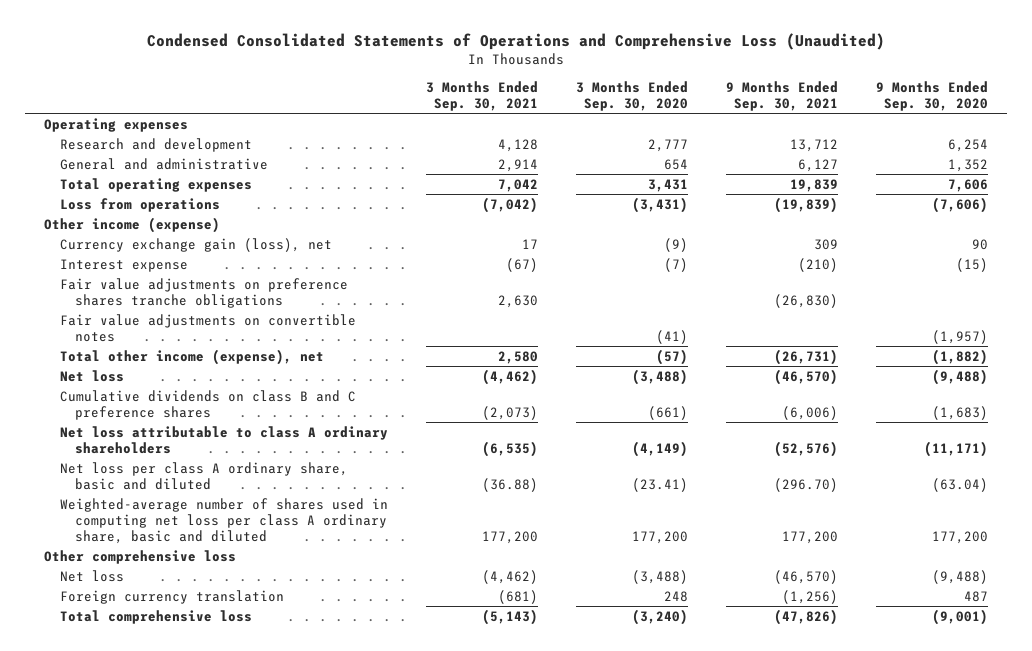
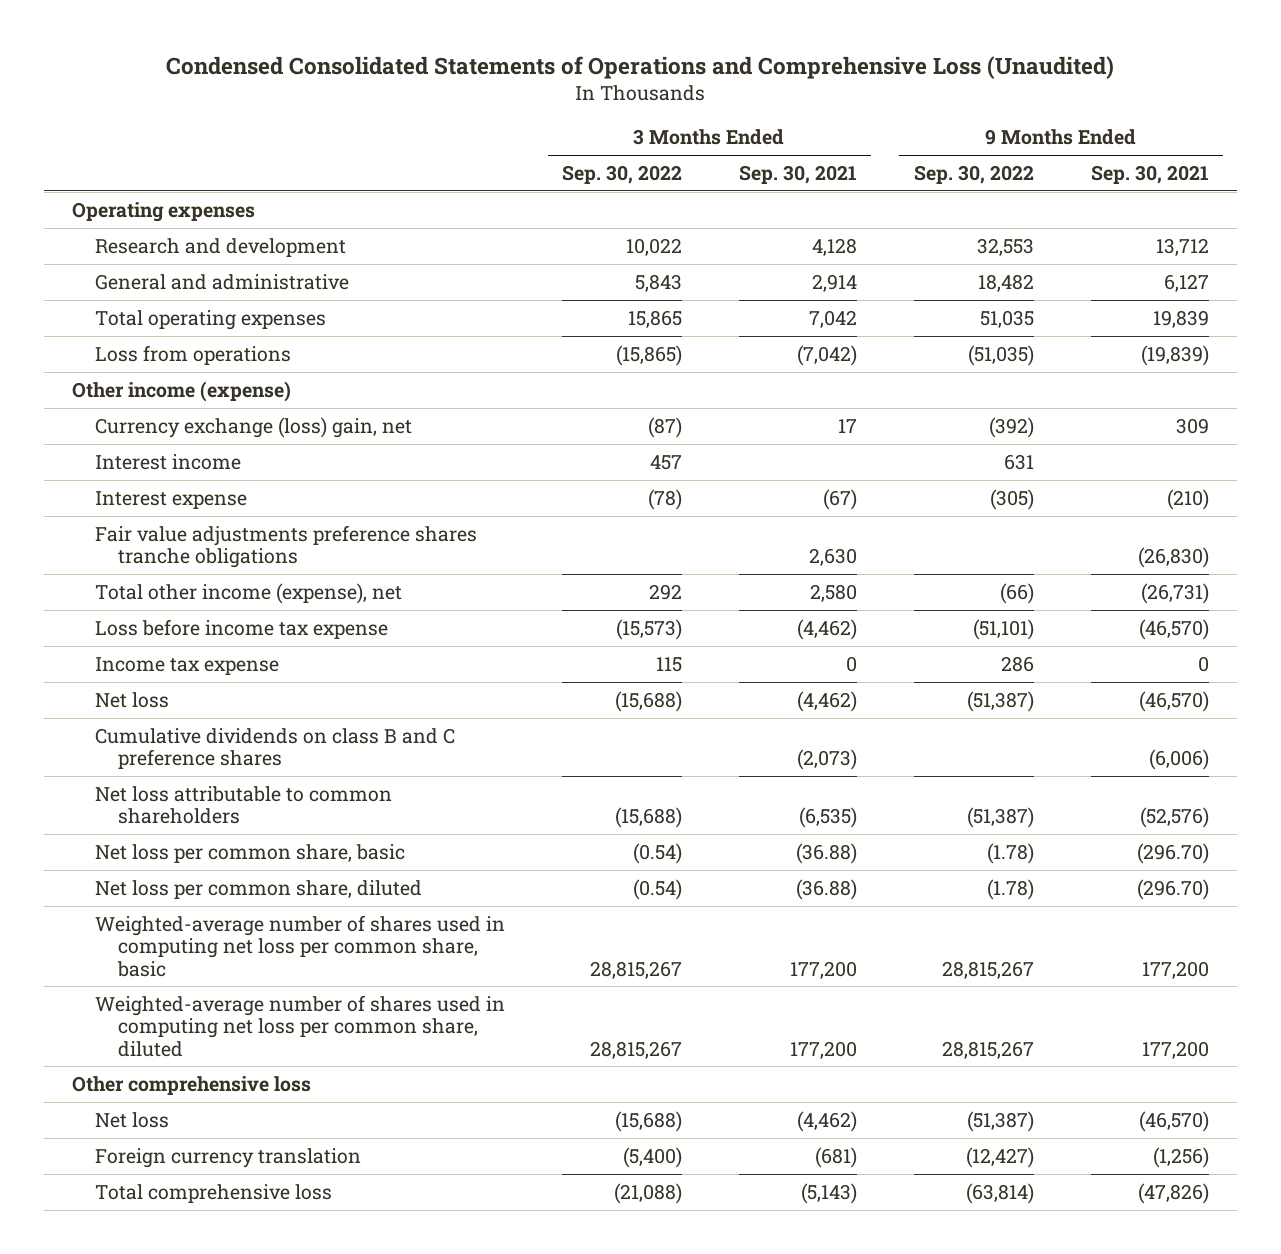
- | 3 Months Ended Sep. 30, 2021 | 3 Months Ended Sep. 30, 2020 | 9 Months Ended Sep. 30, 2021 | 9 Months Ended Sep. 30, 2020
+ | 3 Months Ended Sep. 30, 2022 | 3 Months Ended Sep. 30, 2021 | 9 Months Ended Sep. 30, 2022 | 9 Months Ended Sep. 30, 2021
- Currency exchange gain (loss), net | 17 | (9) | 309 | 90
+ Currency exchange (loss) gain, net | (87) | 17 | (392) | 309
+ Interest income | 457 | | 631 |
- Fair value adjustments on preference shares tranche obligations | 2,630 | | (26,830) |
- Fair value adjustments on convertible notes | | (41) | | (1,957)
+ Fair value adjustments preference shares tranche obligations | | 2,630 | | (26,830)
+ Loss before income tax expense | (15,573) | (4,462) | (51,101) | (46,570)
+ Income tax expense | 115 | 0 | 286 | 0
- Net loss attributable to class A ordinary shareholders | (6,535) | (4,149) | (52,576) | (11,171)
- Net loss per class A ordinary share, basic and diluted | (36.88) | (23.41) | (296.70) | (63.04)
- Weighted-average number of shares used in computing net loss per class A ordinary share, basic and diluted | 177,200 | 177,200 | 177,200 | 177,200
+ Net loss attributable to common shareholders | (15,688) | (6,535) | (51,387) | (52,576)
+ Net loss per common share, basic | (0.54) | (36.88) | (1.78) | (296.70)
+ Net loss per common share, diluted | (0.54) | (36.88) | (1.78) | (296.70)
+ Weighted-average number of shares used in computing net loss per common share, basic | 28,815,267 | 177,200 | 28,815,267 | 177,200
+ Weighted-average number of shares used in computing net loss per common share, diluted | 28,815,267 | 177,200 | 28,815,267 | 177,200

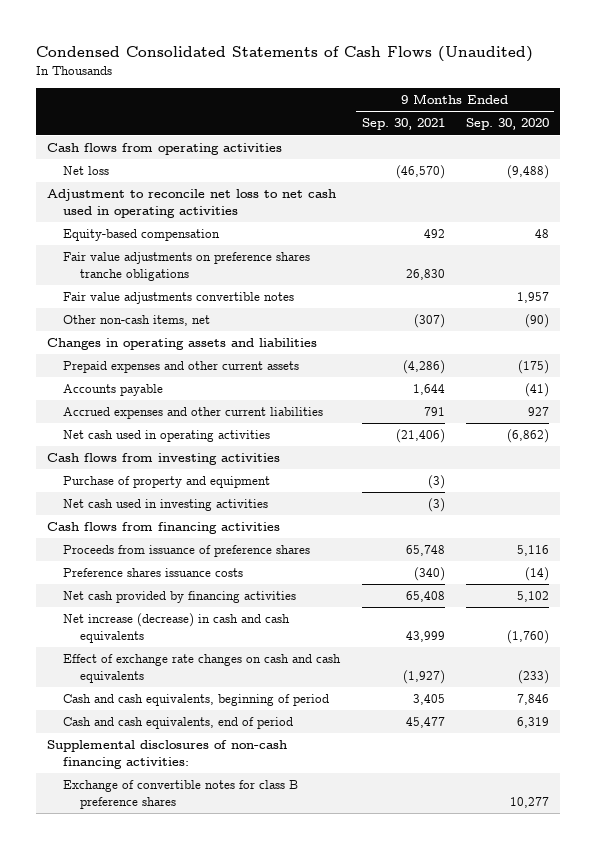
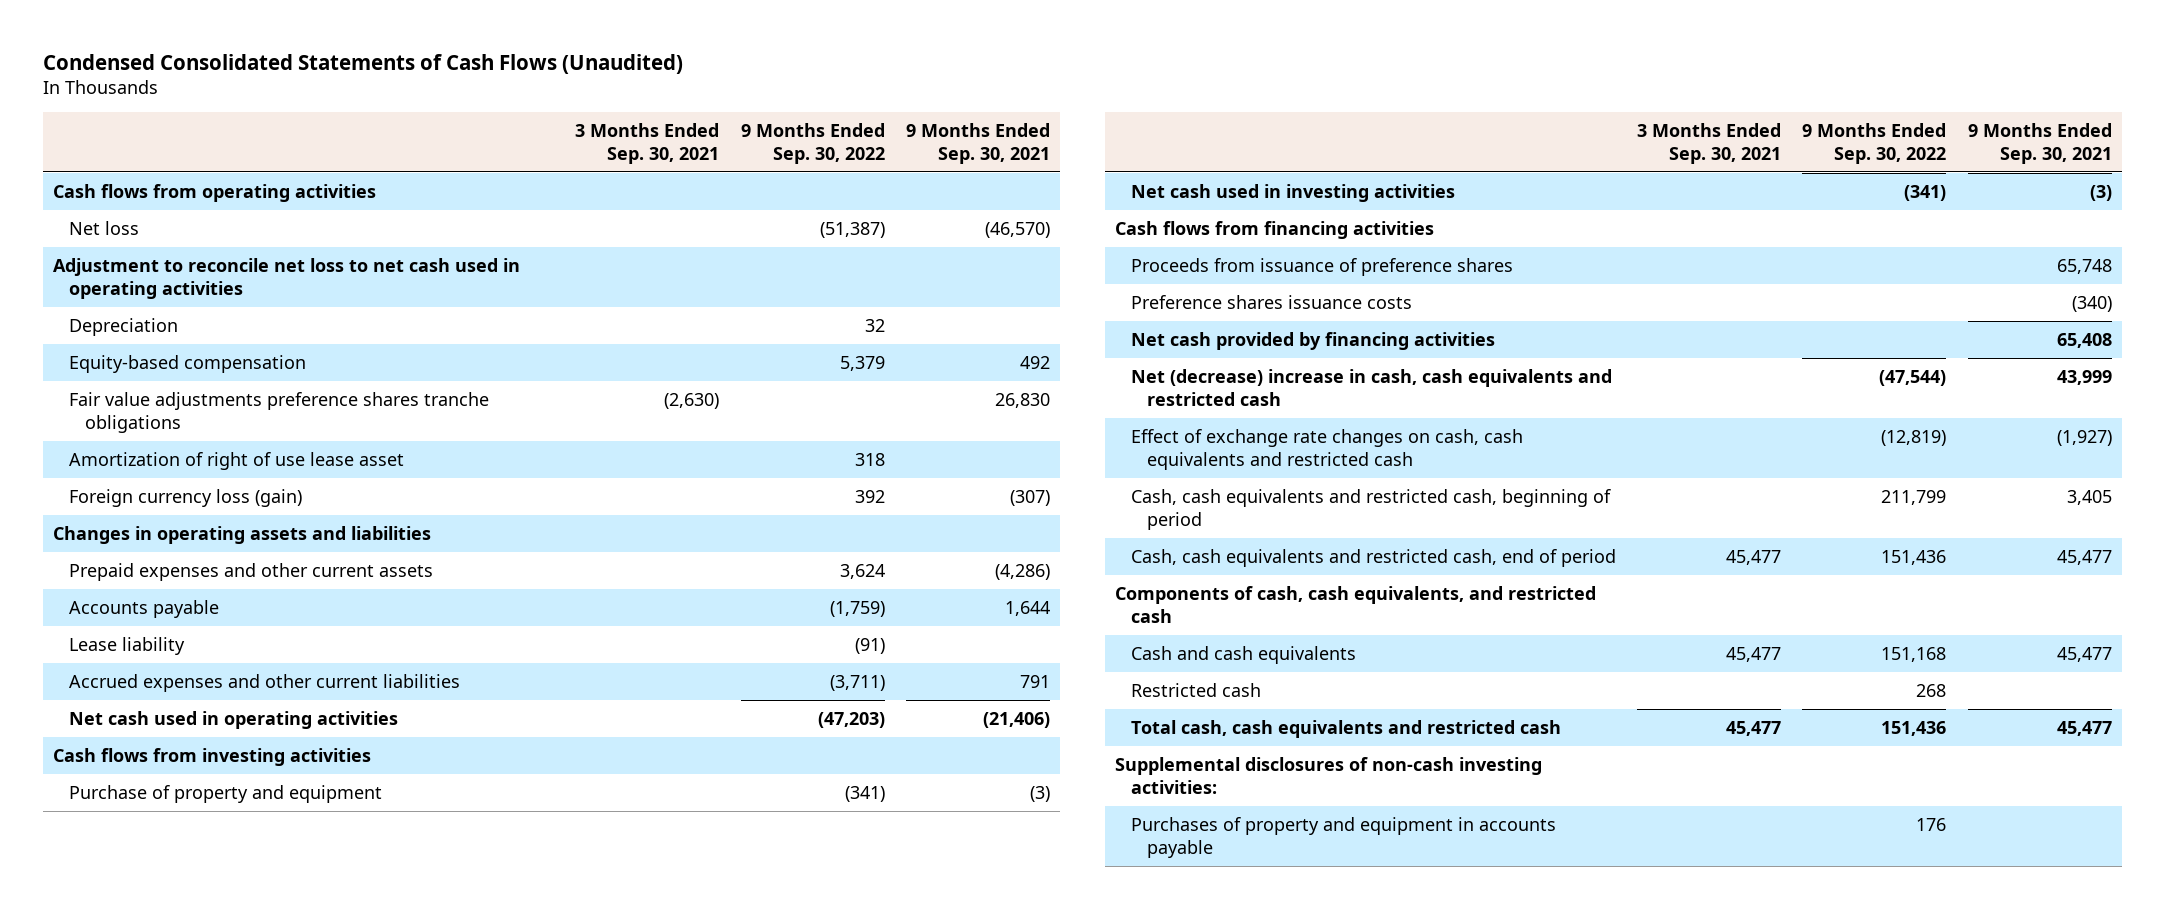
- | 9 Months Ended Sep. 30, 2021 | 9 Months Ended Sep. 30, 2020
+ | 3 Months Ended Sep. 30, 2021 | 9 Months Ended Sep. 30, 2022 | 9 Months Ended Sep. 30, 2021
+ Depreciation | | 32 |
- Fair value adjustments on preference shares tranche obligations | 26,830 |
- Fair value adjustments convertible notes | | 1,957
- Other non-cash items, net | (307) | (90)
+ Fair value adjustments preference shares tranche obligations | (2,630) | | 26,830
+ Amortization of right of use lease asset | | 318 |
+ Foreign currency loss (gain) | | 392 | (307)
+ Lease liability | | (91) |
- Net increase (decrease) in cash and cash equivalents | 43,999 | (1,760)
- Effect of exchange rate changes on cash and cash equivalents | (1,927) | (233)
- Cash and cash equivalents, beginning of period | 3,405 | 7,846
- Cash and cash equivalents, end of period | 45,477 | 6,319
- Supplemental disclosures of non-cash financing activities:
- Exchange of convertible notes for class B preference shares | | 10,277
+ Net (decrease) increase in cash, cash equivalents and restricted cash | | (47,544) | 43,999
+ Effect of exchange rate changes on cash, cash equivalents and restricted cash | | (12,819) | (1,927)
+ Cash, cash equivalents and restricted cash, beginning of period | | 211,799 | 3,405
+ Cash, cash equivalents and restricted cash, end of period | 45,477 | 151,436 | 45,477
+ Components of cash, cash equivalents, and restricted cash
+ Cash and cash equivalents | 45,477 | 151,168 | 45,477
+ Restricted cash | | 268 |
+ Total cash, cash equivalents and restricted cash | 45,477 | 151,436 | 45,477
+ Supplemental disclosures of non-cash investing activities:
+ Purchases of property and equipment in accounts payable | | 176 |

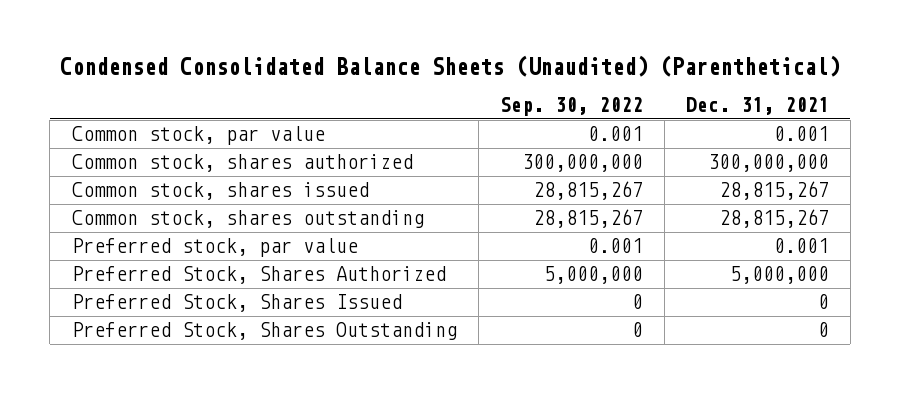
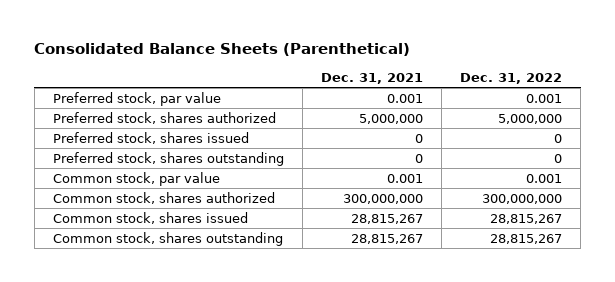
- Condensed Consolidated Balance Sheets (Unaudited) (Parenthetical)
+ Consolidated Balance Sheets (Parenthetical)
- | Sep. 30, 2022 | Dec. 31, 2021
+ | Dec. 31, 2021 | Dec. 31, 2022
moved up: Preferred stock, par value | 0.001 | 0.001
+ Preferred stock, shares authorized | 5,000,000 | 5,000,000
+ Preferred stock, shares issued | 0 | 0
+ Preferred stock, shares outstanding | 0 | 0
- Preferred Stock, Shares Authorized | 5,000,000 | 5,000,000
- Preferred Stock, Shares Issued | 0 | 0
- Preferred Stock, Shares Outstanding | 0 | 0

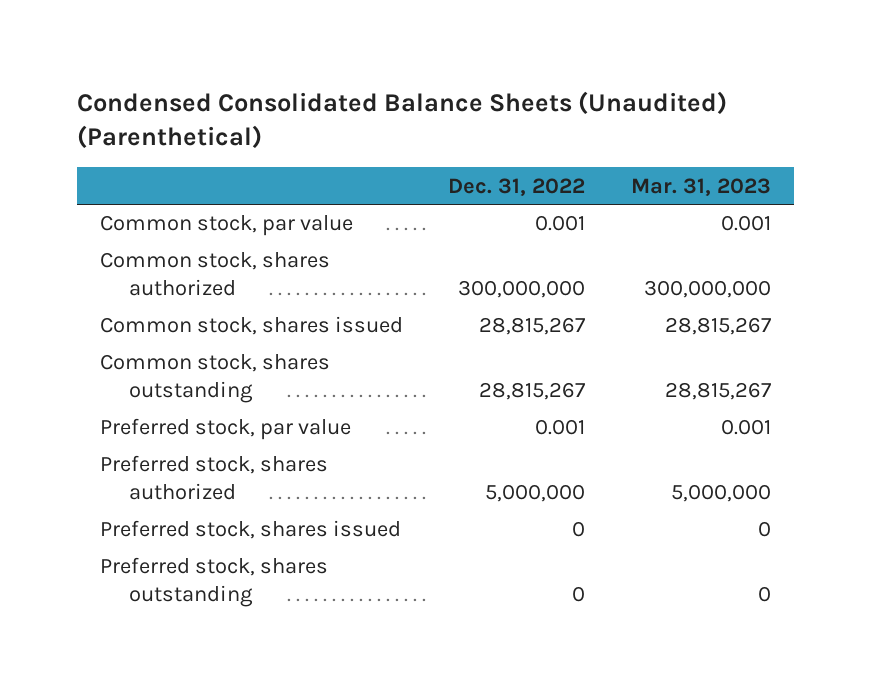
- Consolidated Balance Sheets (Parenthetical)
+ Condensed Consolidated Balance Sheets (Unaudited) (Parenthetical)
- | Dec. 31, 2021 | Dec. 31, 2022
+ | Dec. 31, 2022 | Mar. 31, 2023
moved down: Preferred stock, par value | 0.001 | 0.001
moved down: Preferred stock, shares authorized | 5,000,000 | 5,000,000
moved down: Preferred stock, shares issued | 0 | 0
moved down: Preferred stock, shares outstanding | 0 | 0

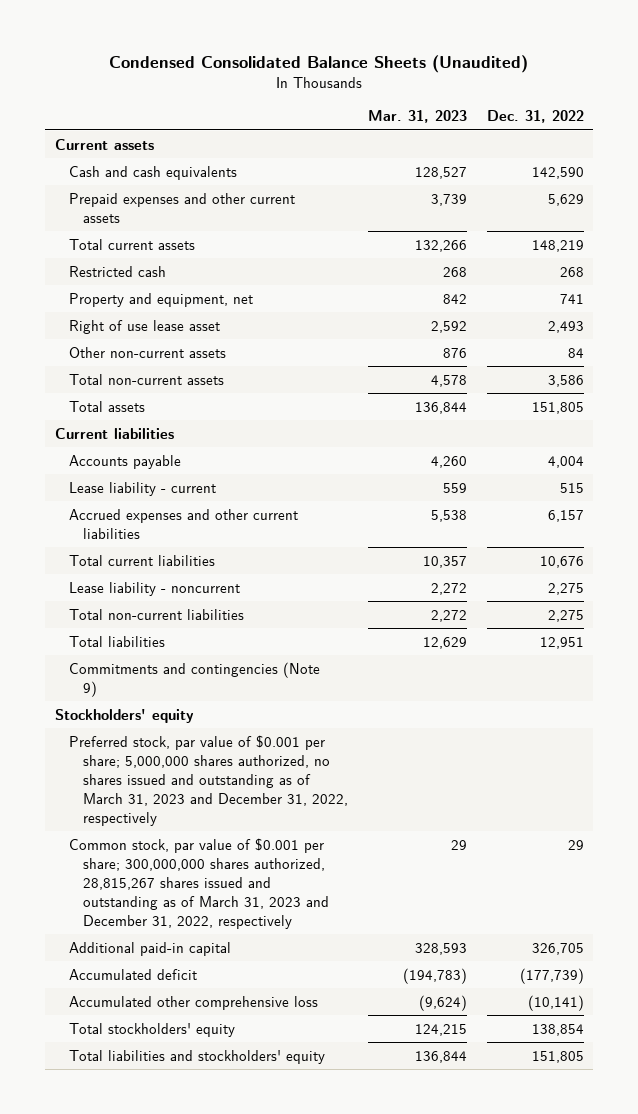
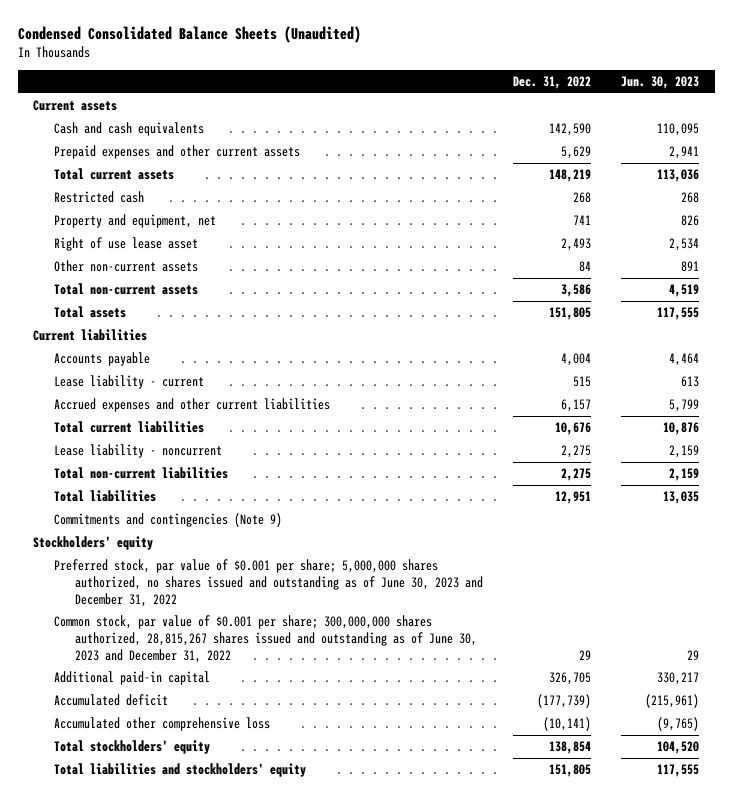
- | Mar. 31, 2023 | Dec. 31, 2022
+ | Dec. 31, 2022 | Jun. 30, 2023
- Preferred stock, par value of $0.001 per share; 5,000,000 shares authorized, no shares issued and outstanding as of March 31, 2023 and December 31, 2022, respectively
- Common stock, par value of $0.001 per share; 300,000,000 shares authorized, 28,815,267 shares issued and outstanding as of March 31, 2023 and December 31, 2022, respectively | 29 | 29
+ Preferred stock, par value of $0.001 per share; 5,000,000 shares authorized, no shares issued and outstanding as of June 30, 2023 and December 31, 2022
+ Common stock, par value of $0.001 per share; 300,000,000 shares authorized, 28,815,267 shares issued and outstanding as of June 30, 2023 and December 31, 2022 | 29 | 29

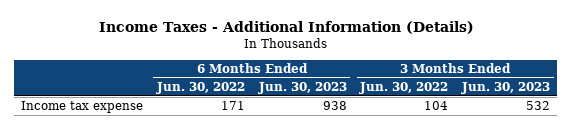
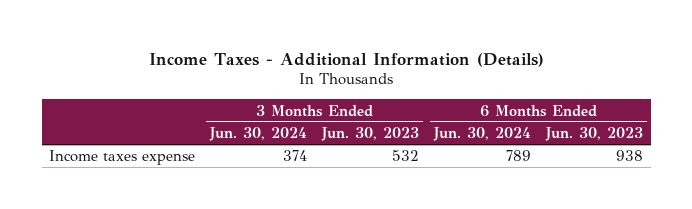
- | 6 Months Ended Jun. 30, 2022 | 6 Months Ended Jun. 30, 2023 | 3 Months Ended Jun. 30, 2022 | 3 Months Ended Jun. 30, 2023
+ | 3 Months Ended Jun. 30, 2024 | 3 Months Ended Jun. 30, 2023 | 6 Months Ended Jun. 30, 2024 | 6 Months Ended Jun. 30, 2023
- Income tax expense | 171 | 938 | 104 | 532
+ Income taxes expense | 374 | 532 | 789 | 938

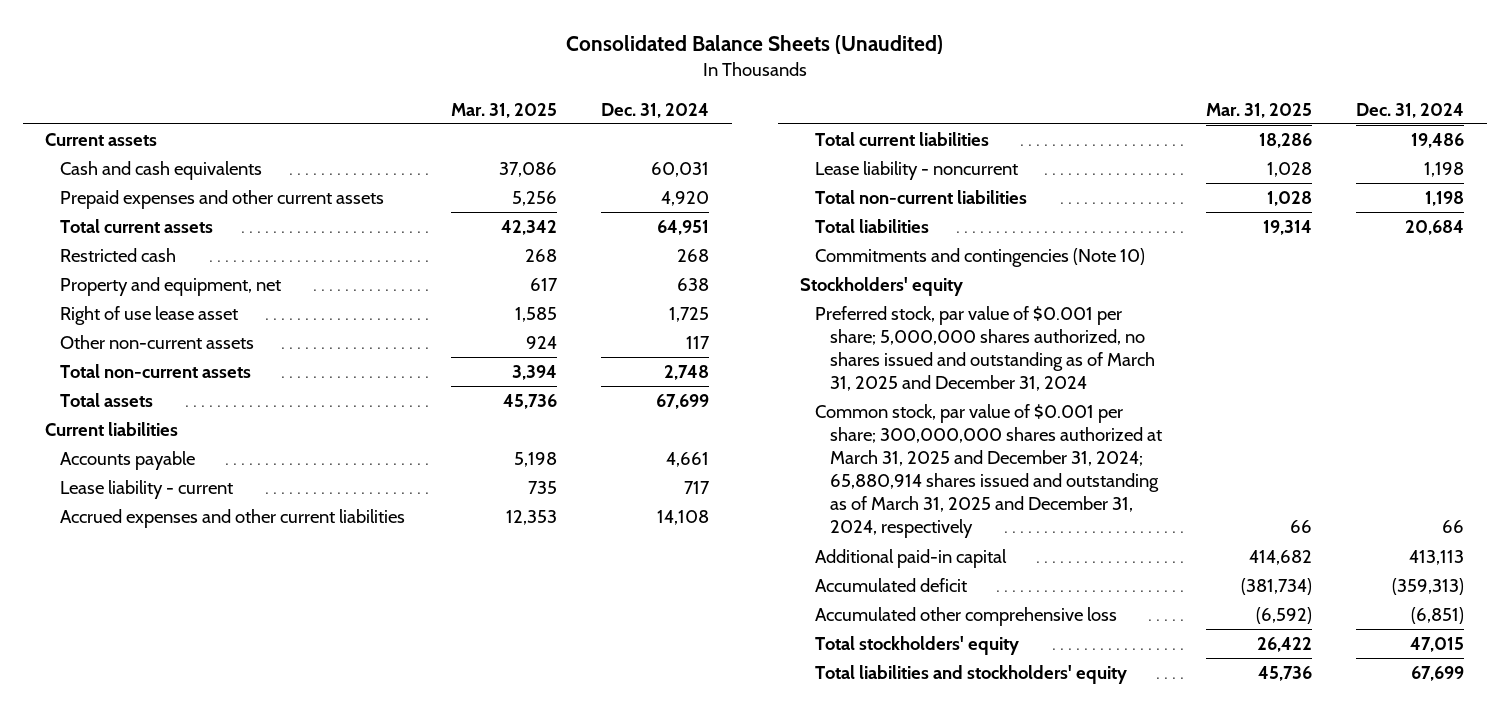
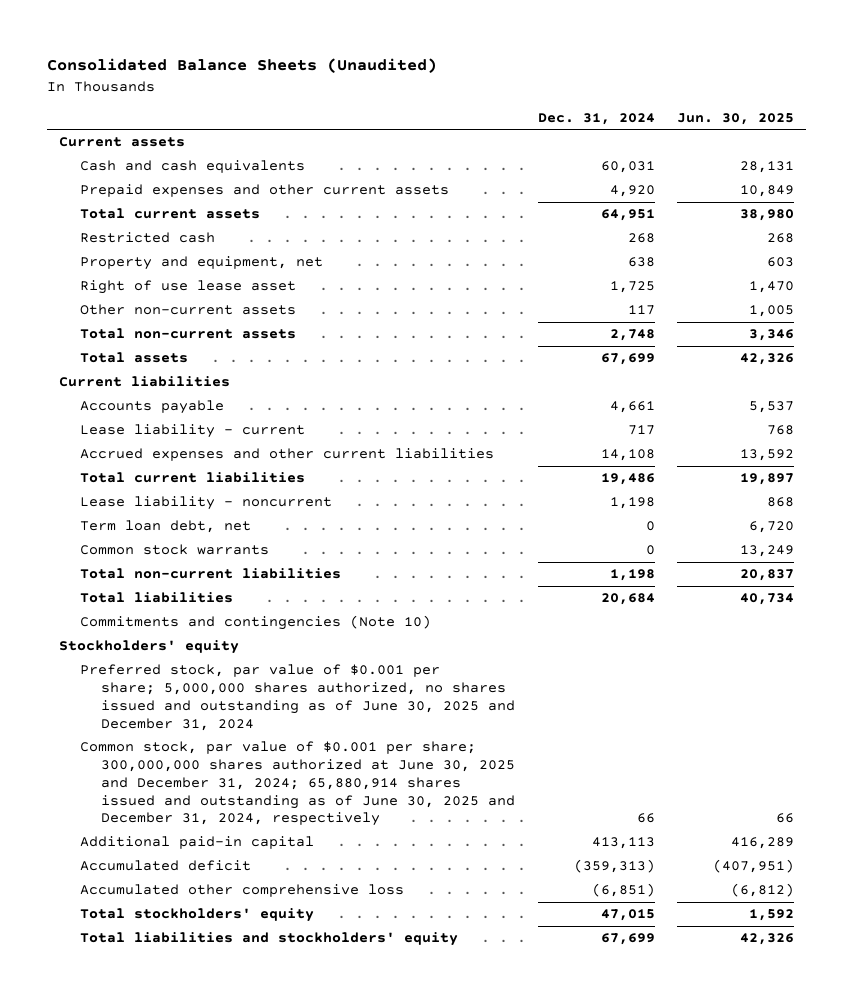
- | Mar. 31, 2025 | Dec. 31, 2024
+ | Dec. 31, 2024 | Jun. 30, 2025
+ Term loan debt, net | 0 | 6,720
+ Common stock warrants | 0 | 13,249
- Preferred stock, par value of $0.001 per share; 5,000,000 shares authorized, no shares issued and outstanding as of March 31, 2025 and December 31, 2024
- Common stock, par value of $0.001 per share; 300,000,000 shares authorized at March 31, 2025 and December 31, 2024; 65,880,914 shares issued and outstanding as of March 31, 2025 and December 31, 2024, respectively | 66 | 66
+ Preferred stock, par value of $0.001 per share; 5,000,000 shares authorized, no shares issued and outstanding as of June 30, 2025 and December 31, 2024
+ Common stock, par value of $0.001 per share; 300,000,000 shares authorized at June 30, 2025 and December 31, 2024; 65,880,914 shares issued and outstanding as of June 30, 2025 and December 31, 2024, respectively | 66 | 66

